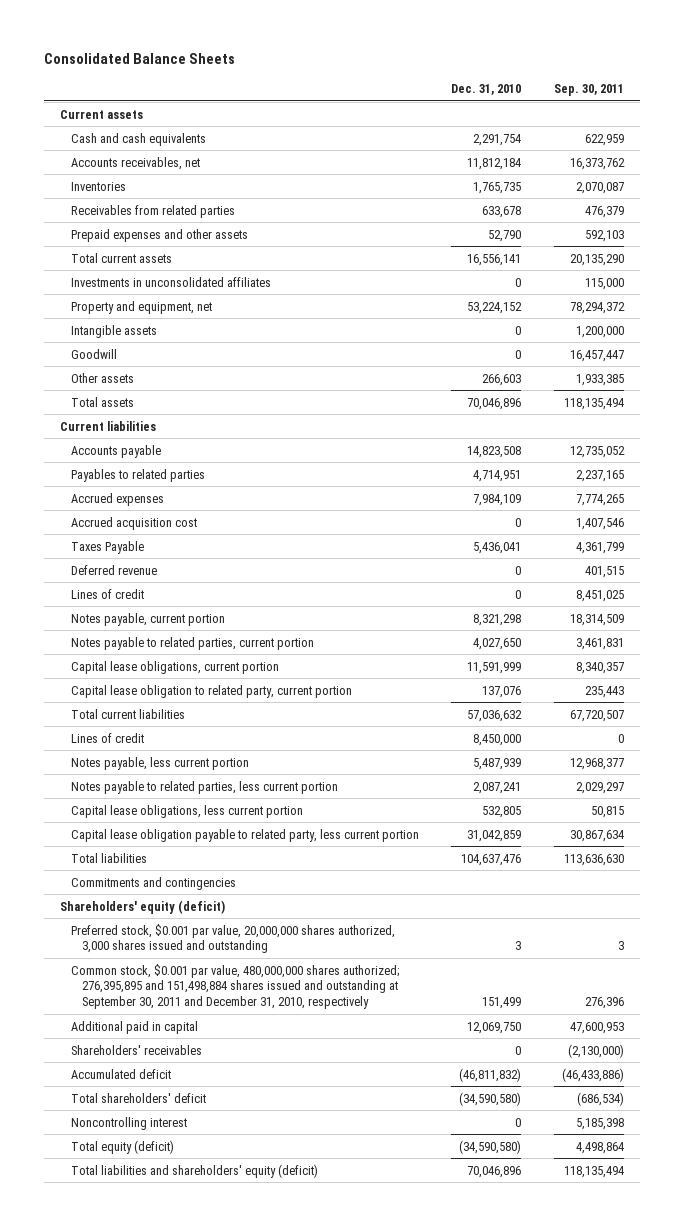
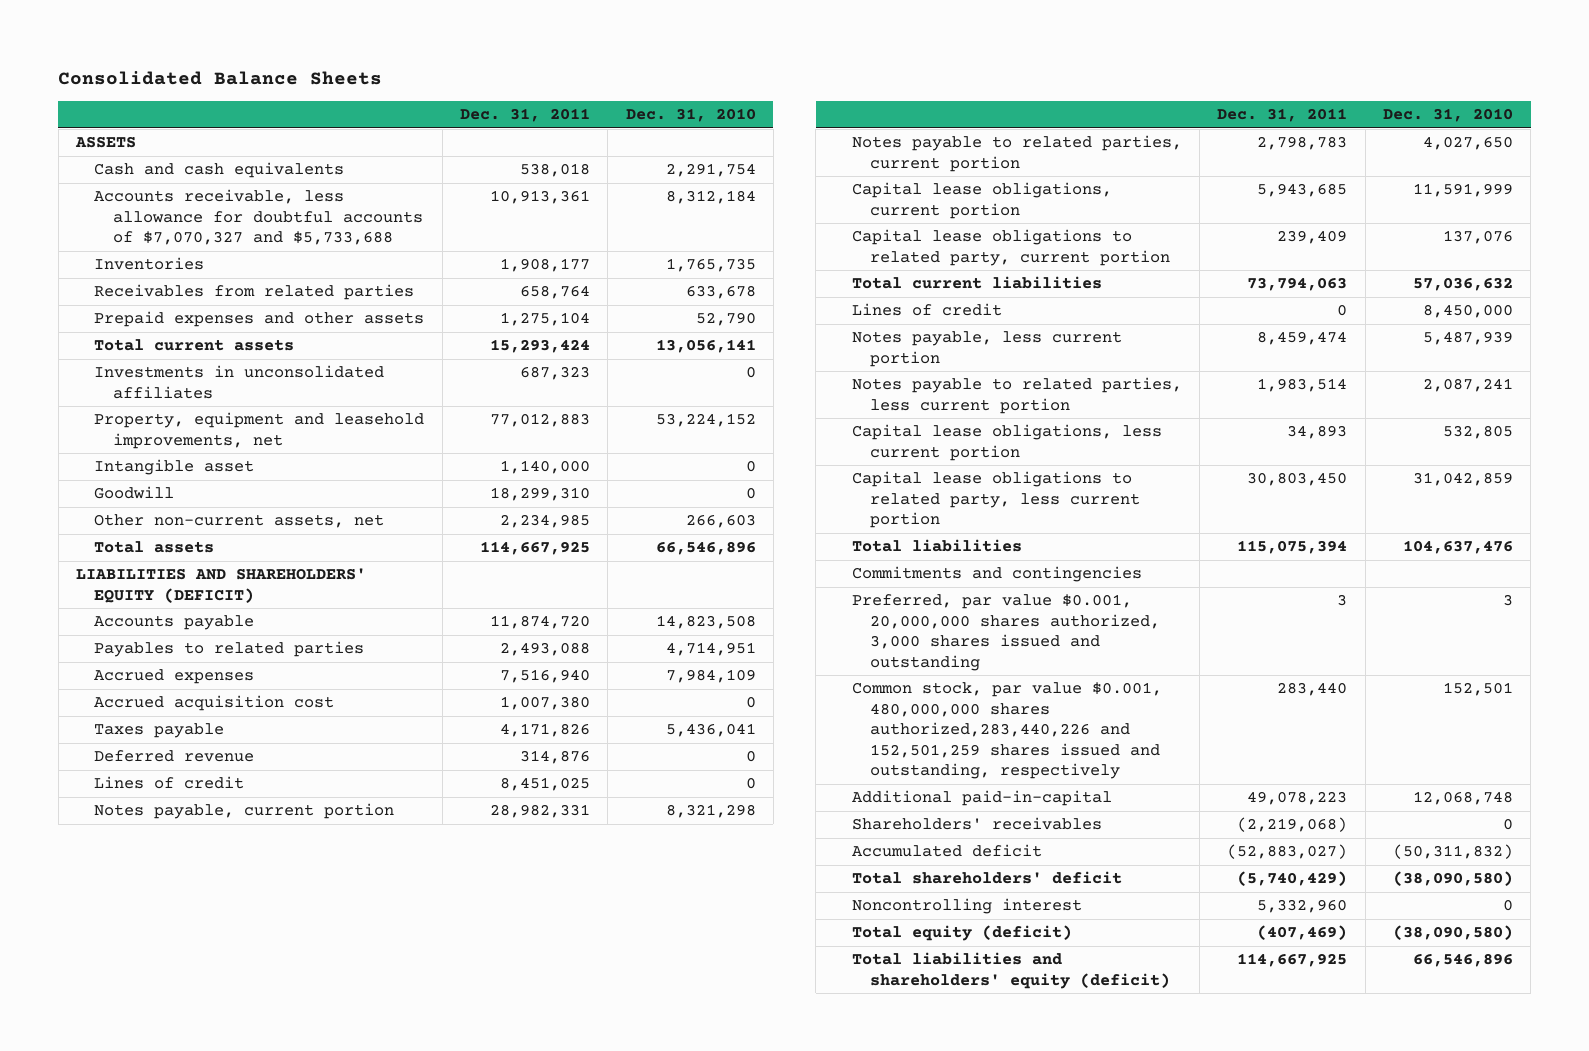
- | Dec. 31, 2010 | Sep. 30, 2011
+ | Dec. 31, 2011 | Dec. 31, 2010
- Current assets
+ ASSETS
- Accounts receivables, net | 11,812,184 | 16,373,762
+ Accounts receivable, less allowance for doubtful accounts of $7,070,327 and $5,733,688 | 10,913,361 | 8,312,184
- Total current assets | 16,556,141 | 20,135,290
+ Total current assets | 15,293,424 | 13,056,141
- Property and equipment, net | 53,224,152 | 78,294,372
- Intangible assets | 0 | 1,200,000
+ Property, equipment and leasehold improvements, net | 77,012,883 | 53,224,152
+ Intangible asset | 1,140,000 | 0
- Other assets | 266,603 | 1,933,385
- Total assets | 70,046,896 | 118,135,494
- Current liabilities
+ Other non-current assets, net | 2,234,985 | 266,603
+ Total assets | 114,667,925 | 66,546,896
+ LIABILITIES AND SHAREHOLDERS' EQUITY (DEFICIT)
- Taxes Payable | 5,436,041 | 4,361,799
+ Taxes payable | 4,171,826 | 5,436,041
- Capital lease obligation to related party, current portion | 137,076 | 235,443
+ Capital lease obligations to related party, current portion | 239,409 | 137,076
- Capital lease obligation payable to related party, less current portion | 31,042,859 | 30,867,634
+ Capital lease obligations to related party, less current portion | 30,803,450 | 31,042,859
- Shareholders' equity (deficit)
- Preferred stock, $0.001 par value, 20,000,000 shares authorized, 3,000 shares issued and outstanding | 3 | 3
- Common stock, $0.001 par value, 480,000,000 shares authorized; 276,395,895 and 151,498,884 shares issued and outstanding at September 30, 2011 and December 31, 2010, respectively | 151,499 | 276,396
- Additional paid in capital | 12,069,750 | 47,600,953
+ Preferred, par value $0.001, 20,000,000 shares authorized, 3,000 shares issued and outstanding | 3 | 3
+ Common stock, par value $0.001, 480,000,000 shares authorized,283,440,226 and 152,501,259 shares issued and outstanding, respectively | 283,440 | 152,501
+ Additional paid-in-capital | 49,078,223 | 12,068,748
- Accumulated deficit | (46,811,832) | (46,433,886)
- Total shareholders' deficit | (34,590,580) | (686,534)
+ Accumulated deficit | (52,883,027) | (50,311,832)
+ Total shareholders' deficit | (5,740,429) | (38,090,580)
- Total equity (deficit) | (34,590,580) | 4,498,864
- Total liabilities and shareholders' equity (deficit) | 70,046,896 | 118,135,494
+ Total equity (deficit) | (407,469) | (38,090,580)
+ Total liabilities and shareholders' equity (deficit) | 114,667,925 | 66,546,896

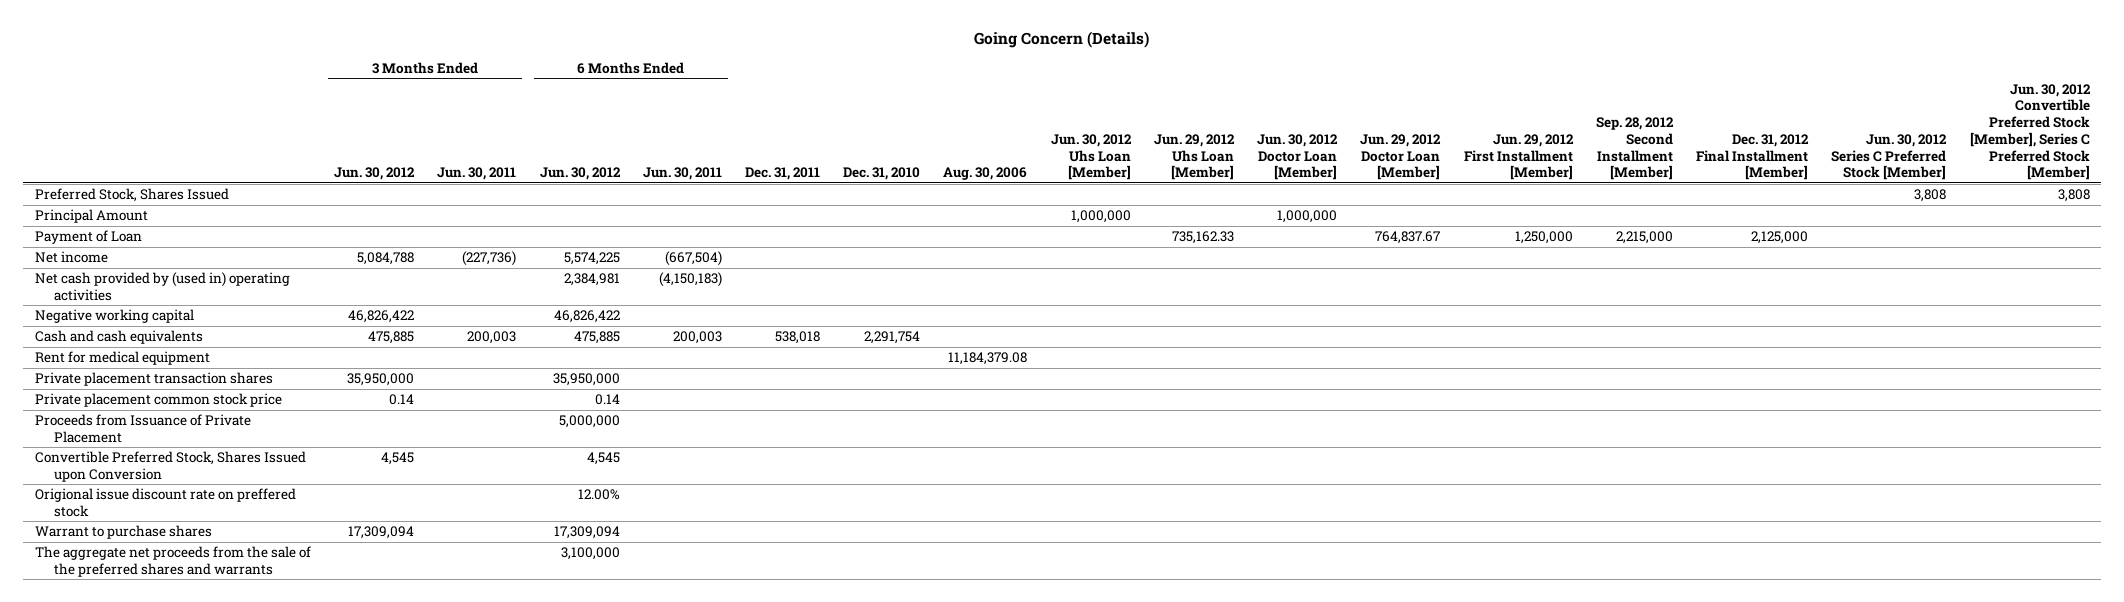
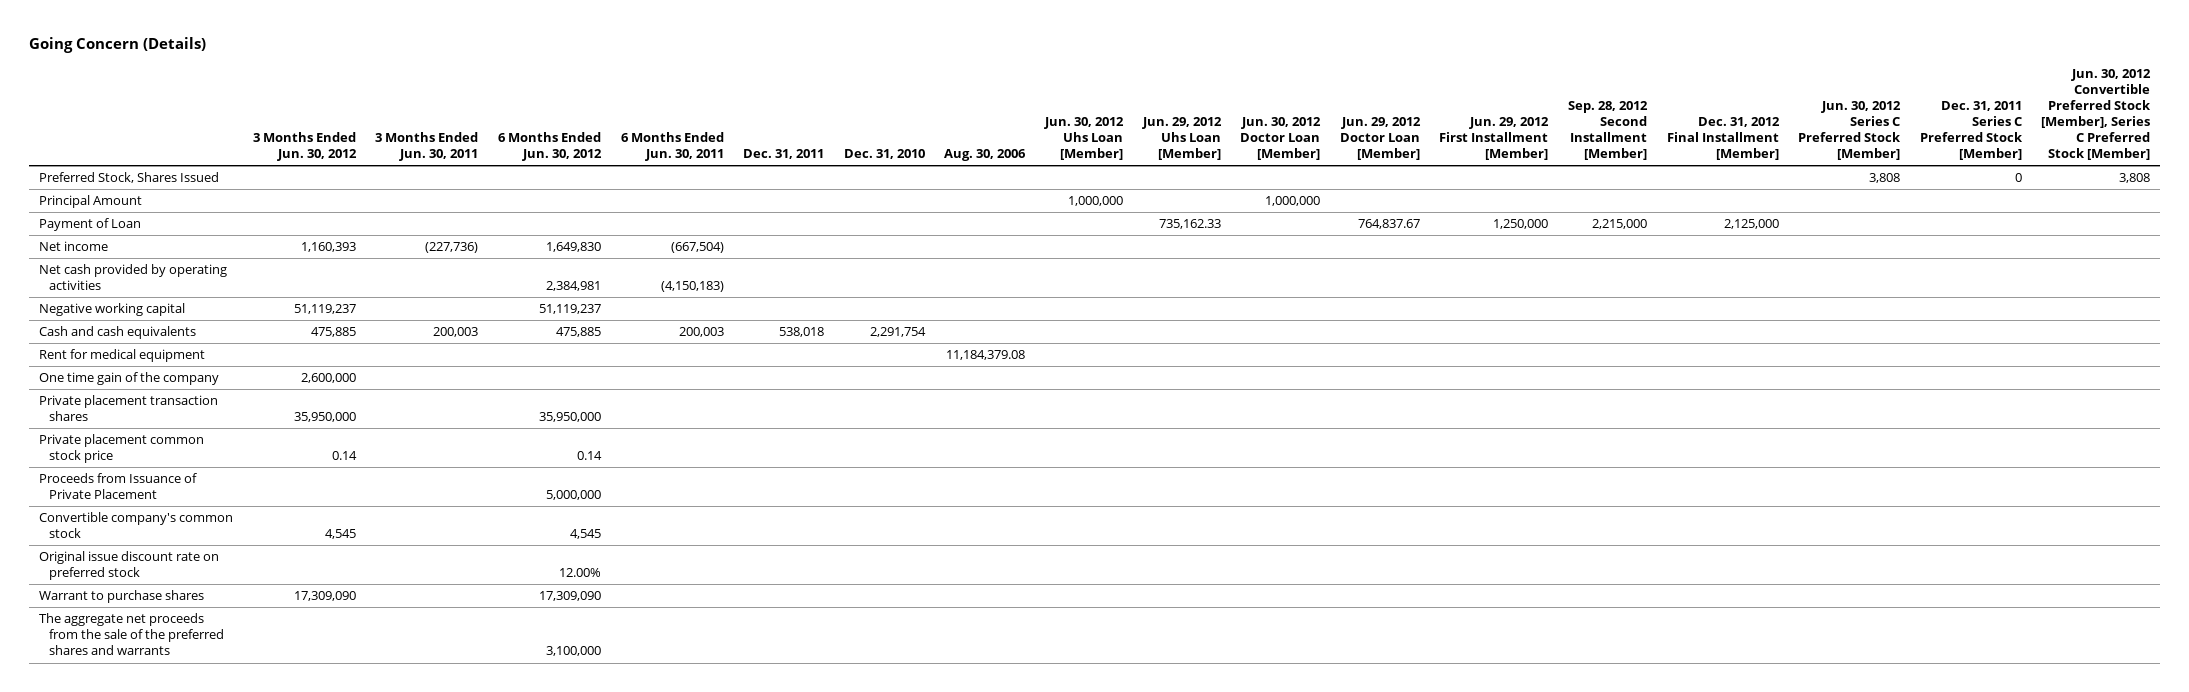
- | 3 Months Ended Jun. 30, 2012 | 3 Months Ended Jun. 30, 2011 | 6 Months Ended Jun. 30, 2012 | 6 Months Ended Jun. 30, 2011 | Dec. 31, 2011 | Dec. 31, 2010 | Aug. 30, 2006 | Jun. 30, 2012 Uhs Loan [Member] | Jun. 29, 2012 Uhs Loan [Member] | Jun. 30, 2012 Doctor Loan [Member] | Jun. 29, 2012 Doctor Loan [Member] | Jun. 29, 2012 First Installment [Member] | Sep. 28, 2012 Second Installment [Member] | Dec. 31, 2012 Final Installment [Member] | Jun. 30, 2012 Series C Preferred Stock [Member] | Jun. 30, 2012 Convertible Preferred Stock [Member], Series C Preferred Stock [Member]
+ | 3 Months Ended Jun. 30, 2012 | 3 Months Ended Jun. 30, 2011 | 6 Months Ended Jun. 30, 2012 | 6 Months Ended Jun. 30, 2011 | Dec. 31, 2011 | Dec. 31, 2010 | Aug. 30, 2006 | Jun. 30, 2012 Uhs Loan [Member] | Jun. 29, 2012 Uhs Loan [Member] | Jun. 30, 2012 Doctor Loan [Member] | Jun. 29, 2012 Doctor Loan [Member] | Jun. 29, 2012 First Installment [Member] | Sep. 28, 2012 Second Installment [Member] | Dec. 31, 2012 Final Installment [Member] | Jun. 30, 2012 Series C Preferred Stock [Member] | Dec. 31, 2011 Series C Preferred Stock [Member] | Jun. 30, 2012 Convertible Preferred Stock [Member], Series C Preferred Stock [Member]
- Net income | 5,084,788 | (227,736) | 5,574,225 | (667,504) | | | | | | | | | | | |
- Net cash provided by (used in) operating activities | | | 2,384,981 | (4,150,183) | | | | | | | | | | | |
- Negative working capital | 46,826,422 | | 46,826,422 | | | | | | | | | | | | |
+ Net income | 1,160,393 | (227,736) | 1,649,830 | (667,504) | | | | | | | | | | | | |
+ Net cash provided by operating activities | | | 2,384,981 | (4,150,183) | | | | | | | | | | | | |
+ Negative working capital | 51,119,237 | | 51,119,237 | | | | | | | | | | | | | |
+ One time gain of the company | 2,600,000 | | | | | | | | | | | | | | | |
- Convertible Preferred Stock, Shares Issued upon Conversion | 4,545 | | 4,545 | | | | | | | | | | | | |
- Origional issue discount rate on preffered stock | | | 12.00% | | | | | | | | | | | | |
- Warrant to purchase shares | 17,309,094 | | 17,309,094 | | | | | | | | | | | | |
+ Convertible company's common stock | 4,545 | | 4,545 | | | | | | | | | | | | | |
+ Original issue discount rate on preferred stock | | | 12.00% | | | | | | | | | | | | | |
+ Warrant to purchase shares | 17,309,090 | | 17,309,090 | | | | | | | | | | | | | |

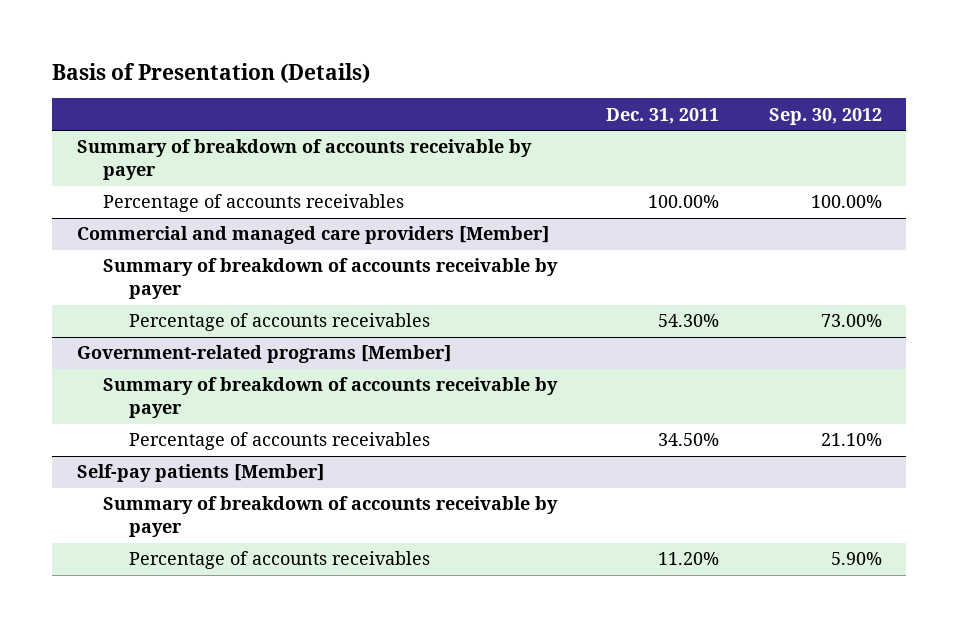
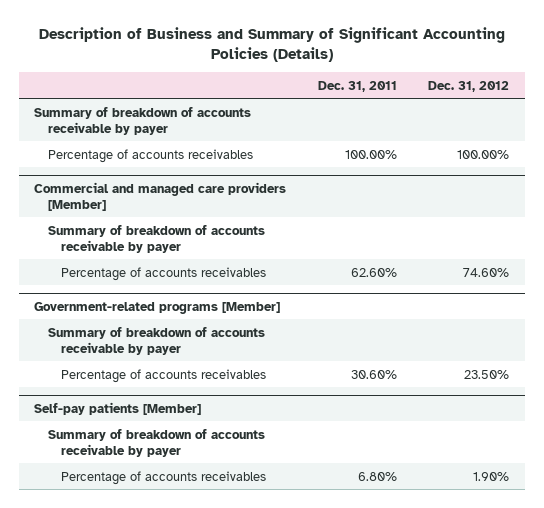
- Basis of Presentation (Details)
+ Description of Business and Summary of Significant Accounting Policies (Details)
- | Dec. 31, 2011 | Sep. 30, 2012
+ | Dec. 31, 2011 | Dec. 31, 2012
@ Commercial and managed care providers [Member]
- Percentage of accounts receivables | 54.30% | 73.00%
+ Percentage of accounts receivables | 62.60% | 74.60%
@ Government-related programs [Member]
- Percentage of accounts receivables | 34.50% | 21.10%
+ Percentage of accounts receivables | 30.60% | 23.50%
@ Self-pay patients [Member]
- Percentage of accounts receivables | 11.20% | 5.90%
+ Percentage of accounts receivables | 6.80% | 1.90%

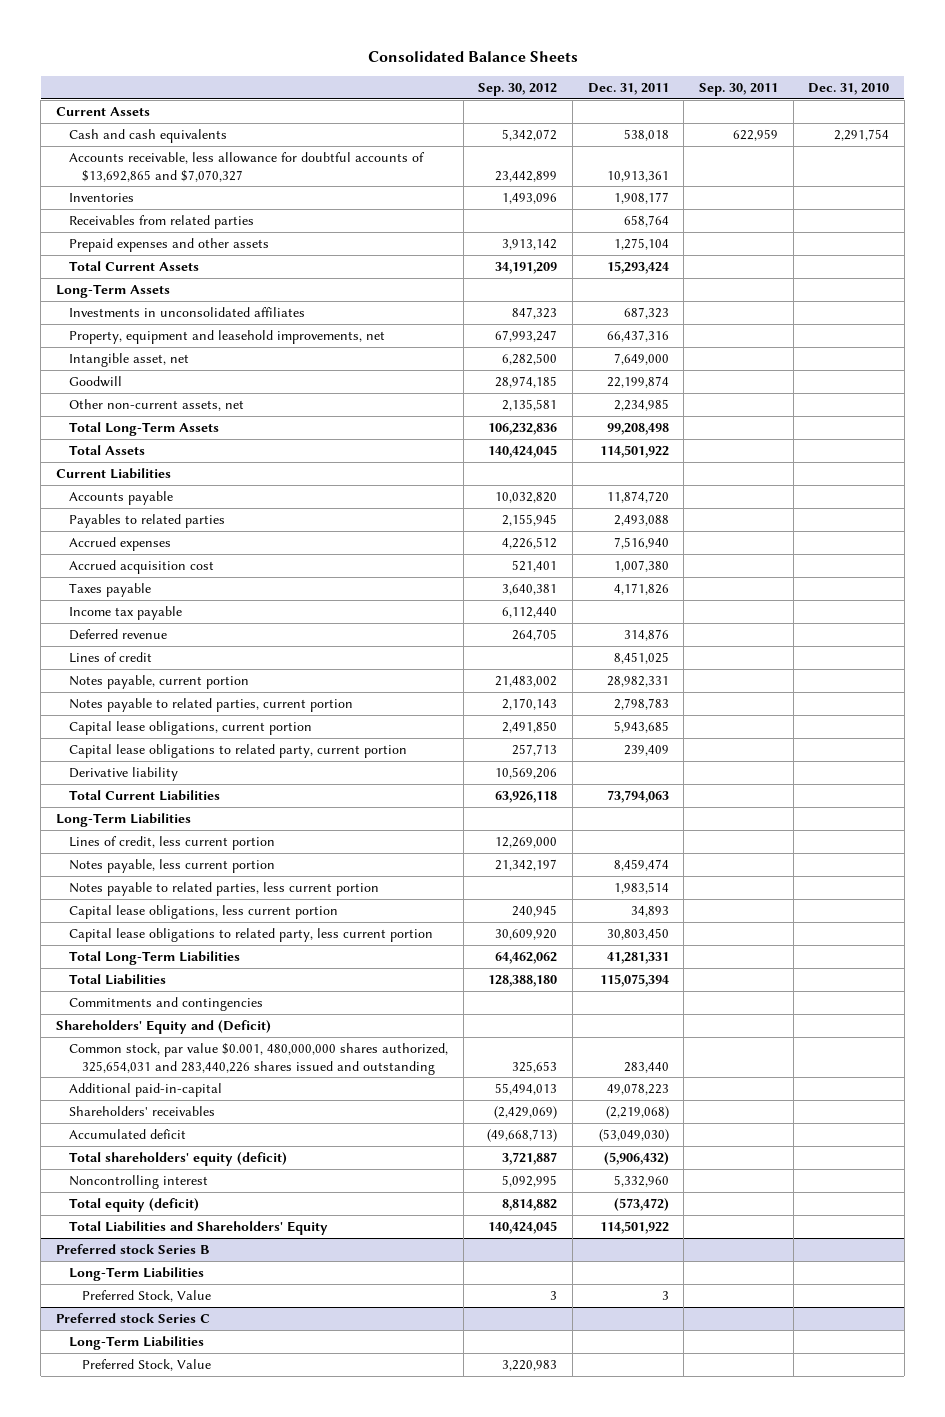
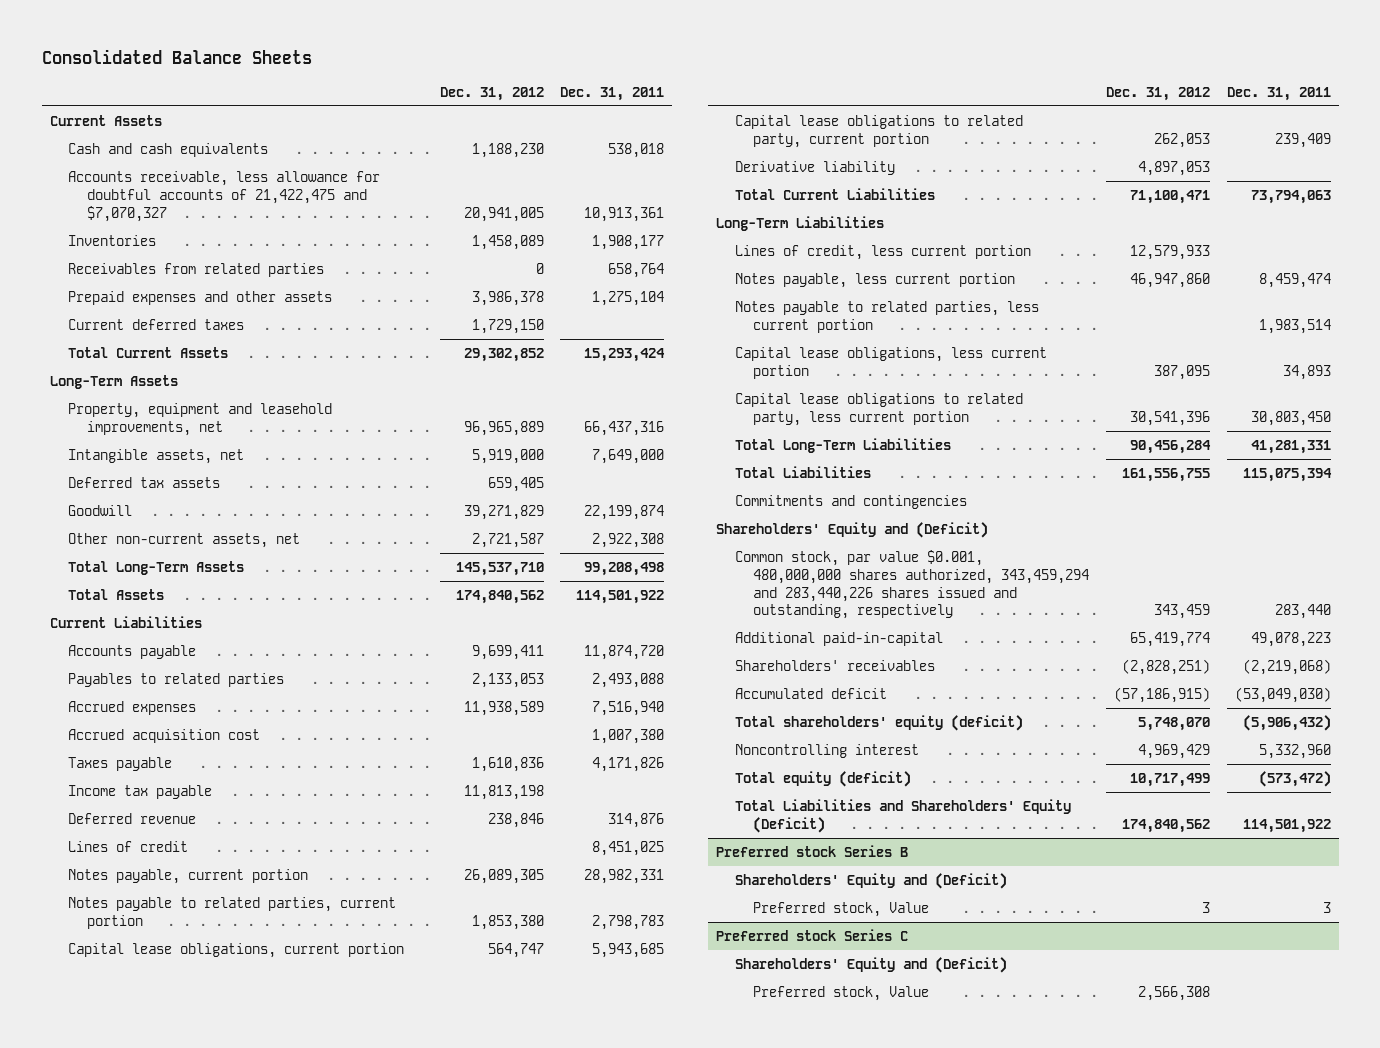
- | Sep. 30, 2012 | Dec. 31, 2011 | Sep. 30, 2011 | Dec. 31, 2010
+ | Dec. 31, 2012 | Dec. 31, 2011
- Accounts receivable, less allowance for doubtful accounts of $13,692,865 and $7,070,327 | 23,442,899 | 10,913,361 | |
+ Accounts receivable, less allowance for doubtful accounts of 21,422,475 and $7,070,327 | 20,941,005 | 10,913,361
+ Current deferred taxes | 1,729,150 |
- Investments in unconsolidated affiliates | 847,323 | 687,323 | |
- Intangible asset, net | 6,282,500 | 7,649,000 | |
+ Intangible assets, net | 5,919,000 | 7,649,000
+ Deferred tax assets | 659,405 |
- Other non-current assets, net | 2,135,581 | 2,234,985 | |
+ Other non-current assets, net | 2,721,587 | 2,922,308
- Common stock, par value $0.001, 480,000,000 shares authorized, 325,654,031 and 283,440,226 shares issued and outstanding | 325,653 | 283,440 | |
+ Common stock, par value $0.001, 480,000,000 shares authorized, 343,459,294 and 283,440,226 shares issued and outstanding, respectively | 343,459 | 283,440
- Total Liabilities and Shareholders' Equity | 140,424,045 | 114,501,922 | |
+ Total Liabilities and Shareholders' Equity (Deficit) | 174,840,562 | 114,501,922
@ Preferred stock Series B
- Long-Term Liabilities
- Preferred Stock, Value | 3 | 3 | |
+ Shareholders' Equity and (Deficit)
+ Preferred stock, Value | 3 | 3
@ Preferred stock Series C
- Long-Term Liabilities
- Preferred Stock, Value | 3,220,983 | | |
+ Shareholders' Equity and (Deficit)
+ Preferred stock, Value | 2,566,308 |

